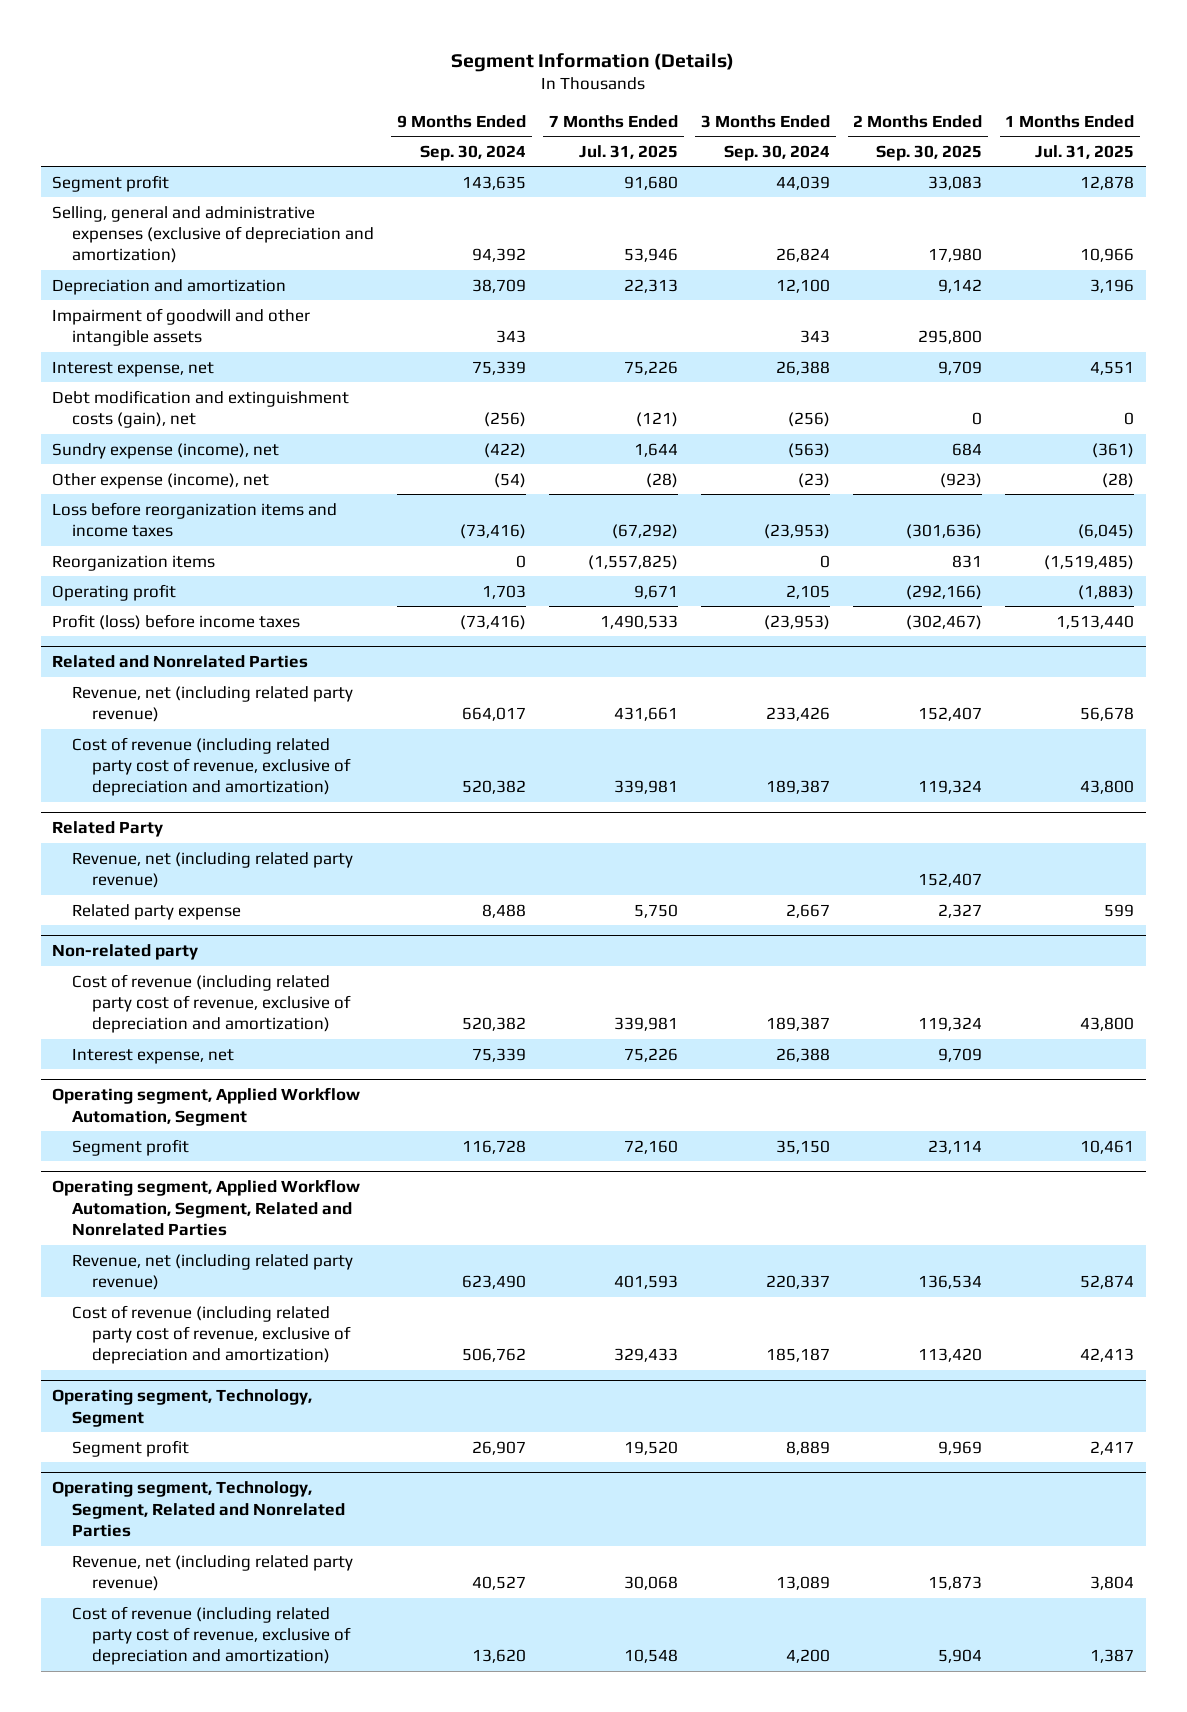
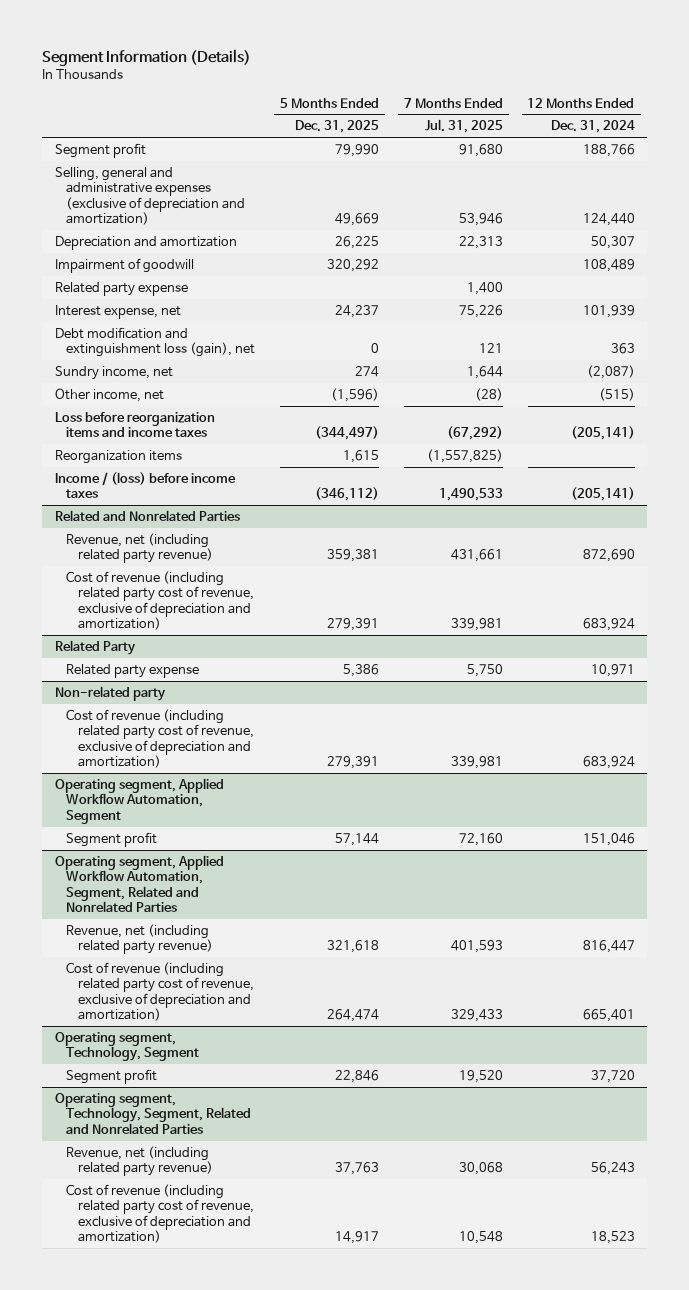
- | 9 Months Ended Sep. 30, 2024 | 7 Months Ended Jul. 31, 2025 | 3 Months Ended Sep. 30, 2024 | 2 Months Ended Sep. 30, 2025 | 1 Months Ended Jul. 31, 2025
+ | 5 Months Ended Dec. 31, 2025 | 7 Months Ended Jul. 31, 2025 | 12 Months Ended Dec. 31, 2024
- Impairment of goodwill and other intangible assets | 343 | | 343 | 295,800 |
+ Impairment of goodwill | 320,292 | | 108,489
+ Related party expense | | 1,400 |
- Debt modification and extinguishment costs (gain), net | (256) | (121) | (256) | 0 | 0
- Sundry expense (income), net | (422) | 1,644 | (563) | 684 | (361)
- Other expense (income), net | (54) | (28) | (23) | (923) | (28)
+ Debt modification and extinguishment loss (gain), net | 0 | 121 | 363
+ Sundry income, net | 274 | 1,644 | (2,087)
+ Other income, net | (1,596) | (28) | (515)
- Operating profit | 1,703 | 9,671 | 2,105 | (292,166) | (1,883)
- Profit (loss) before income taxes | (73,416) | 1,490,533 | (23,953) | (302,467) | 1,513,440
+ Income / (loss) before income taxes | (346,112) | 1,490,533 | (205,141)
@ Related Party
- Revenue, net (including related party revenue) | | | | 152,407 |
@ Non-related party
- Interest expense, net | 75,339 | 75,226 | 26,388 | 9,709 |

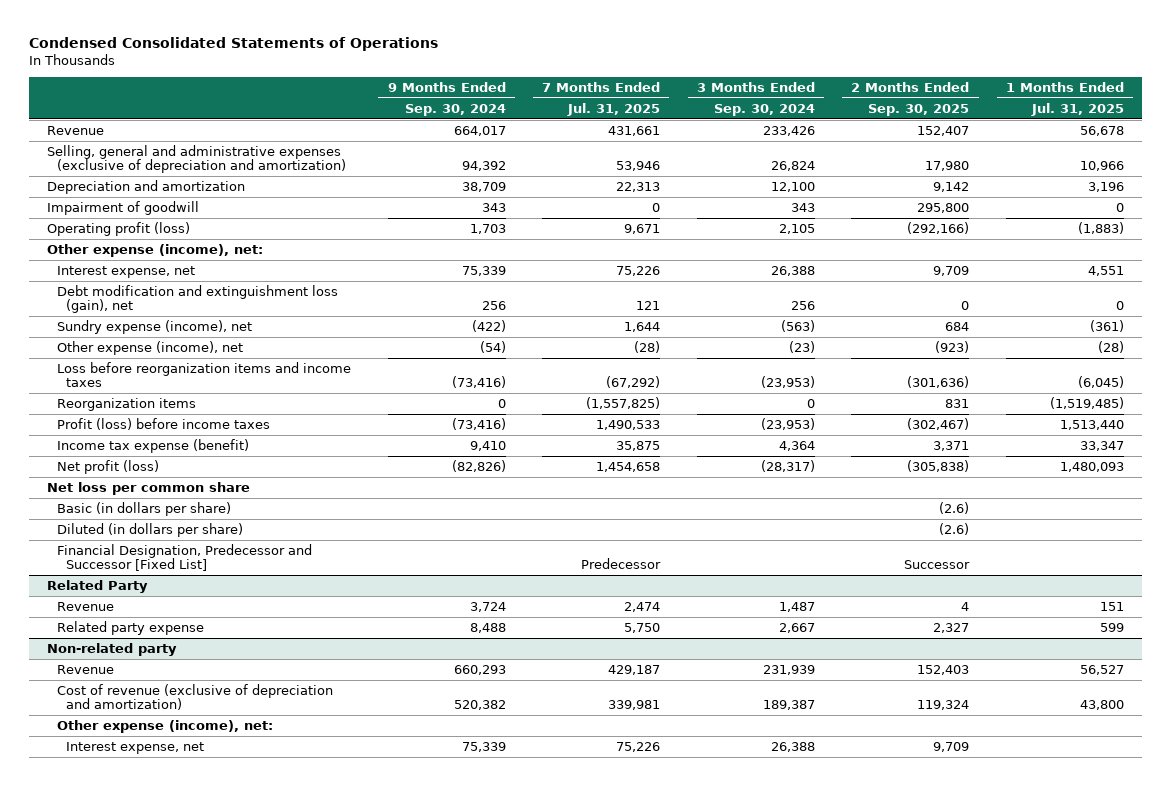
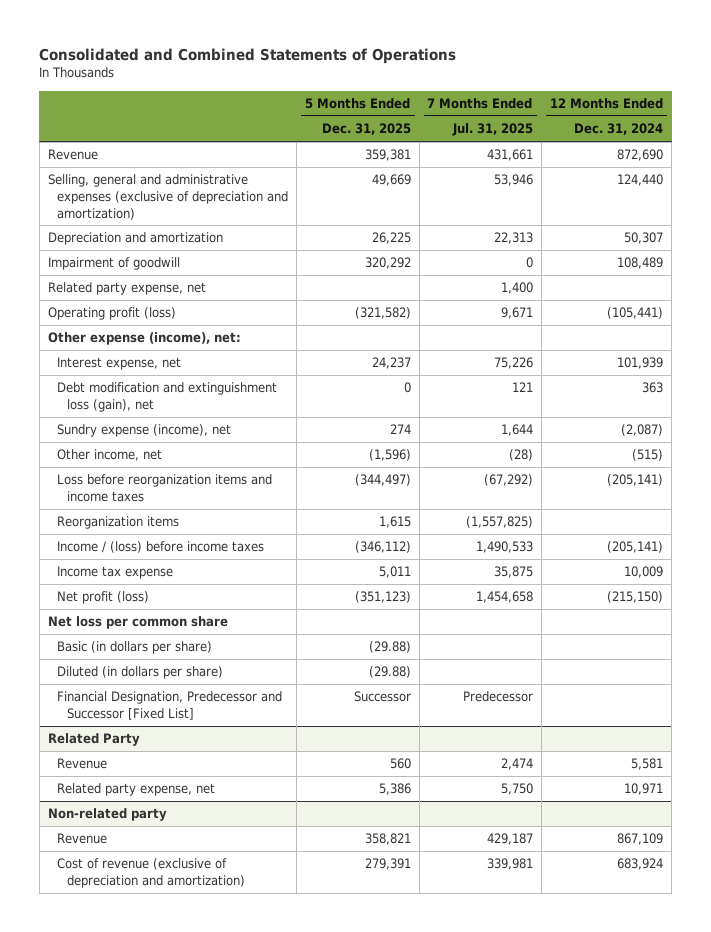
- Condensed Consolidated Statements of Operations
+ Consolidated and Combined Statements of Operations
- | 9 Months Ended Sep. 30, 2024 | 7 Months Ended Jul. 31, 2025 | 3 Months Ended Sep. 30, 2024 | 2 Months Ended Sep. 30, 2025 | 1 Months Ended Jul. 31, 2025
+ | 5 Months Ended Dec. 31, 2025 | 7 Months Ended Jul. 31, 2025 | 12 Months Ended Dec. 31, 2024
+ Related party expense, net | | 1,400 |
- Other expense (income), net | (54) | (28) | (23) | (923) | (28)
+ Other income, net | (1,596) | (28) | (515)
- Profit (loss) before income taxes | (73,416) | 1,490,533 | (23,953) | (302,467) | 1,513,440
- Income tax expense (benefit) | 9,410 | 35,875 | 4,364 | 3,371 | 33,347
+ Income / (loss) before income taxes | (346,112) | 1,490,533 | (205,141)
+ Income tax expense | 5,011 | 35,875 | 10,009
@ Related Party
- Related party expense | 8,488 | 5,750 | 2,667 | 2,327 | 599
+ Related party expense, net | 5,386 | 5,750 | 10,971
@ Non-related party
- Other expense (income), net:
- Interest expense, net | 75,339 | 75,226 | 26,388 | 9,709 |

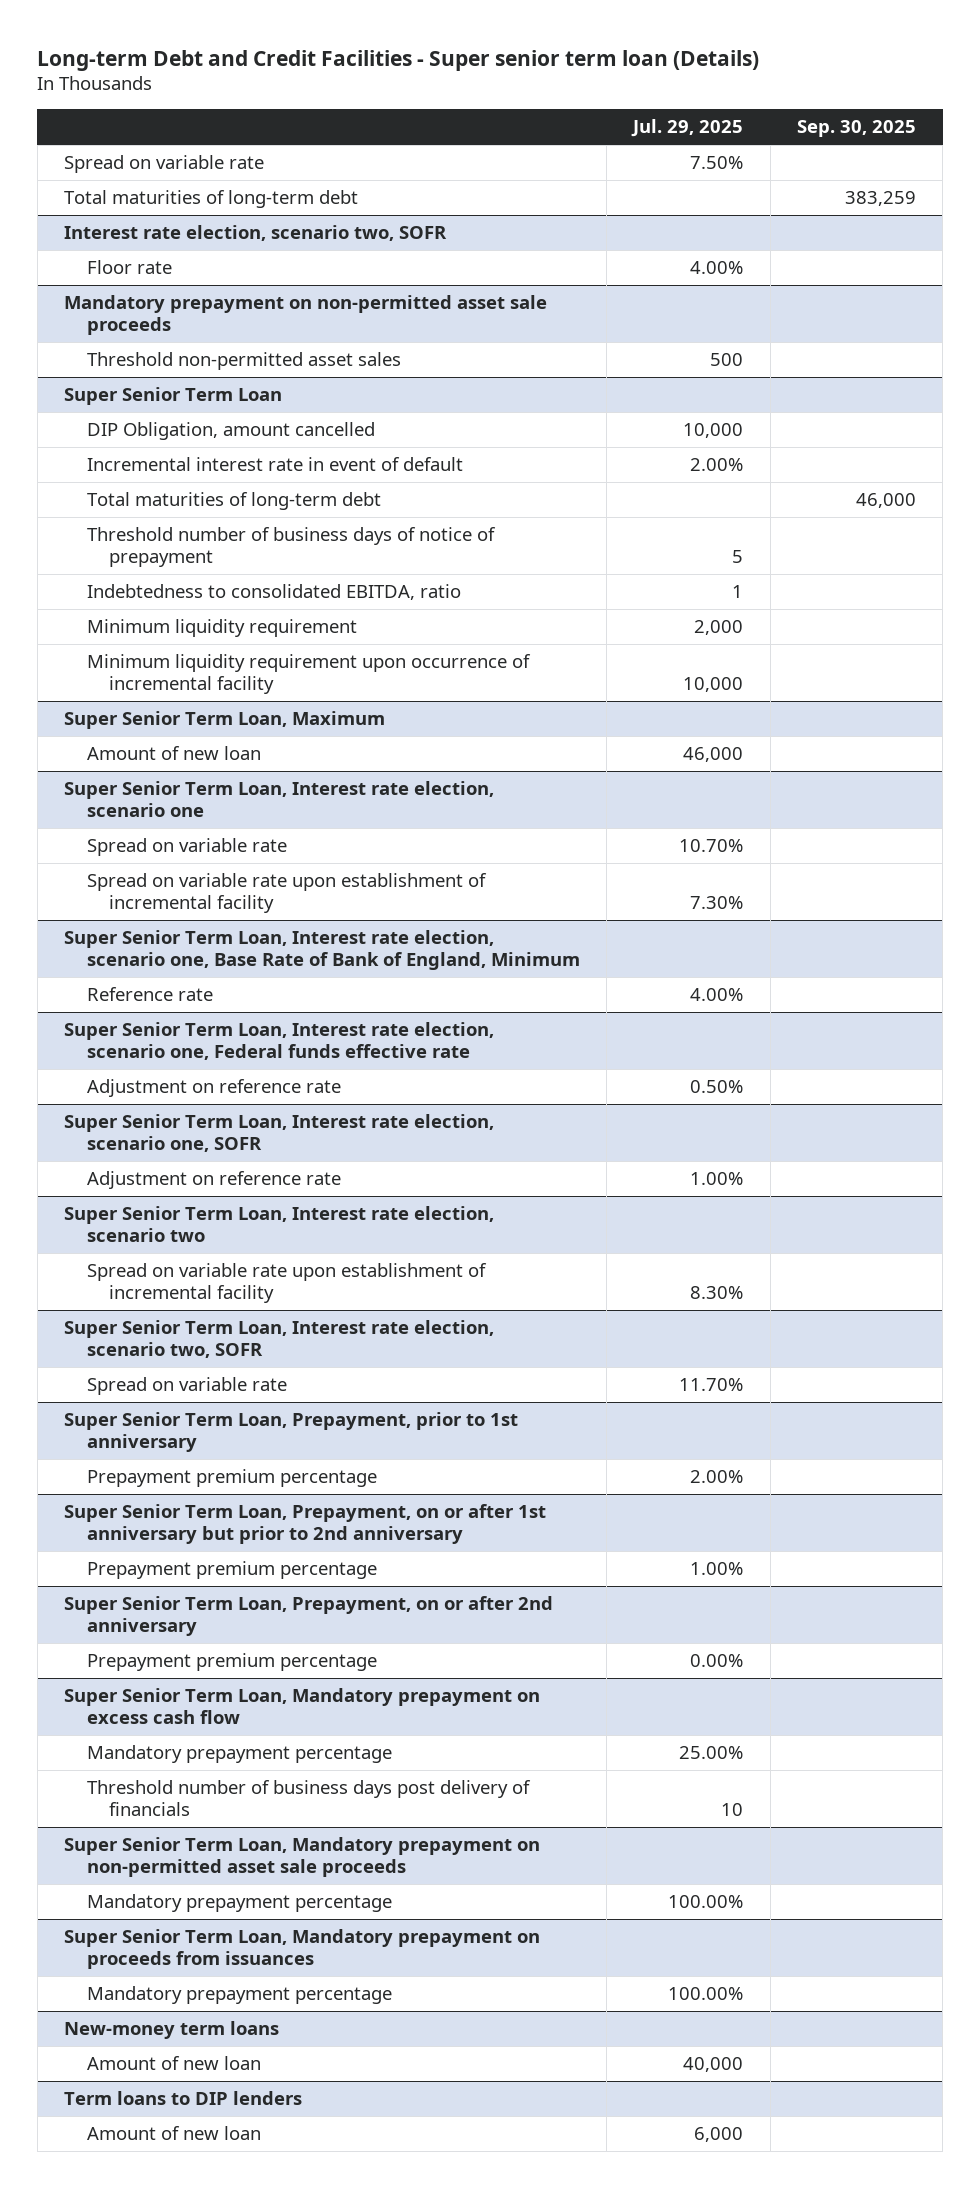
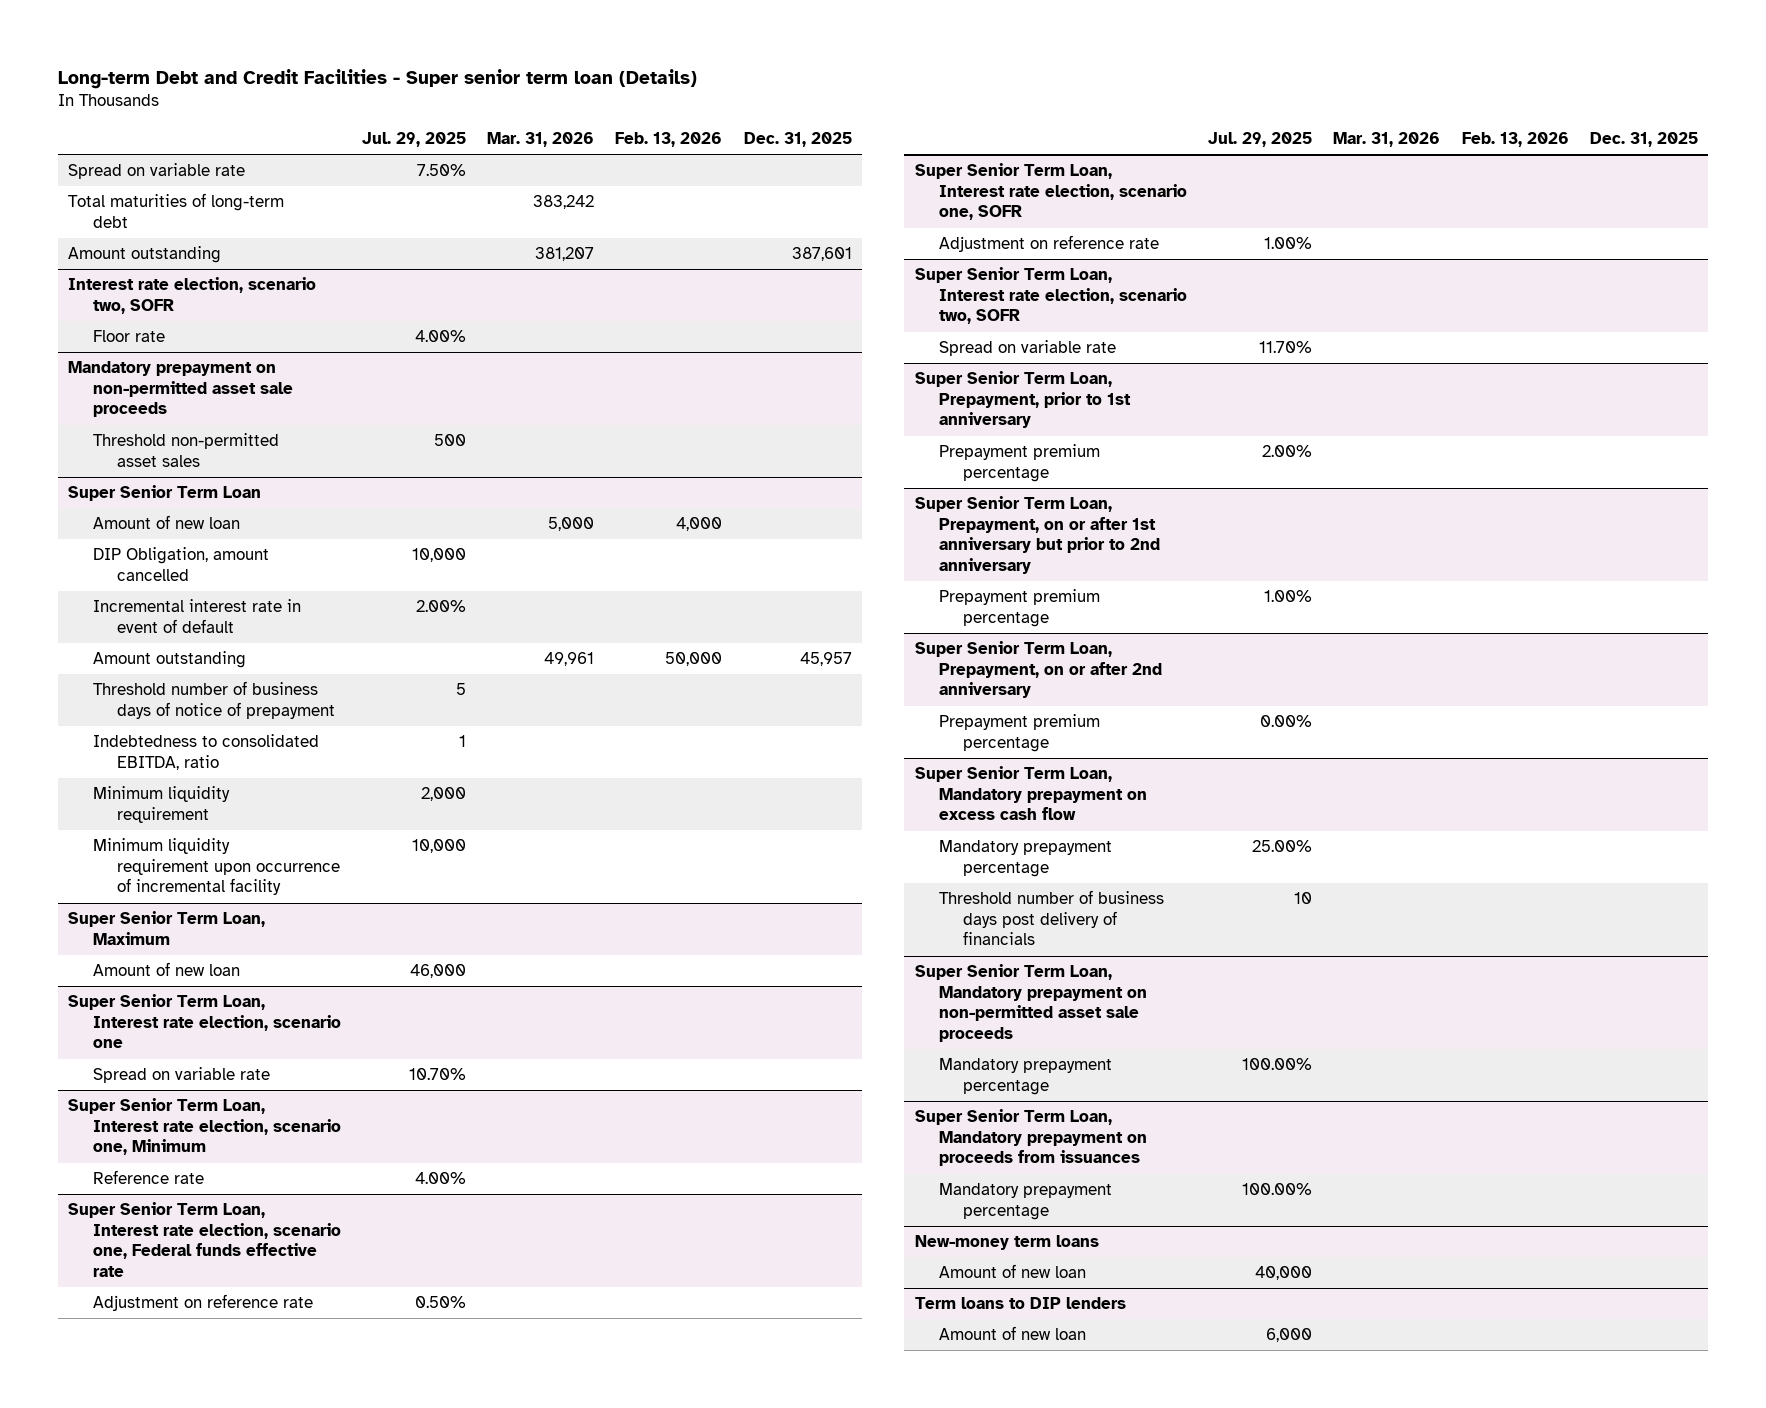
- | Jul. 29, 2025 | Sep. 30, 2025
+ | Jul. 29, 2025 | Mar. 31, 2026 | Feb. 13, 2026 | Dec. 31, 2025
+ Amount outstanding | | 381,207 | | 387,601
@ Super Senior Term Loan
+ Amount of new loan | | 5,000 | 4,000 |
- Total maturities of long-term debt | | 46,000
+ Amount outstanding | | 49,961 | 50,000 | 45,957
@ Super Senior Term Loan, Interest rate election, scenario one
- Spread on variable rate upon establishment of incremental facility | 7.30% |
- Super Senior Term Loan, Interest rate election, scenario one, Base Rate of Bank of England, Minimum
+ Super Senior Term Loan, Interest rate election, scenario one, Minimum
- Super Senior Term Loan, Interest rate election, scenario two
- Spread on variable rate upon establishment of incremental facility | 8.30% |

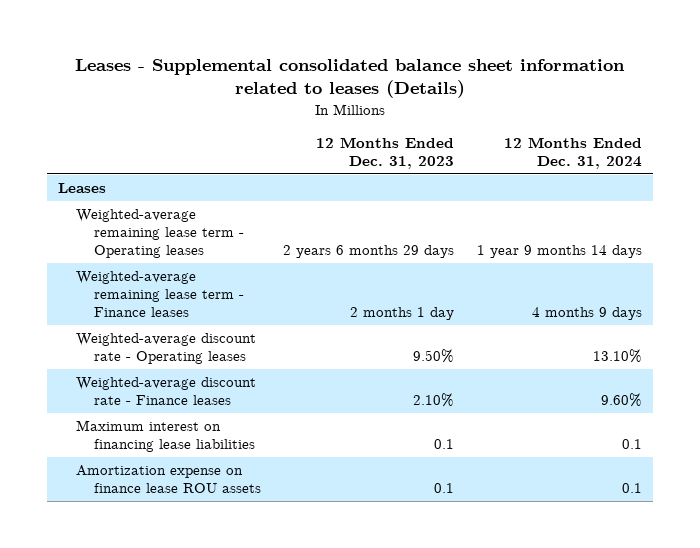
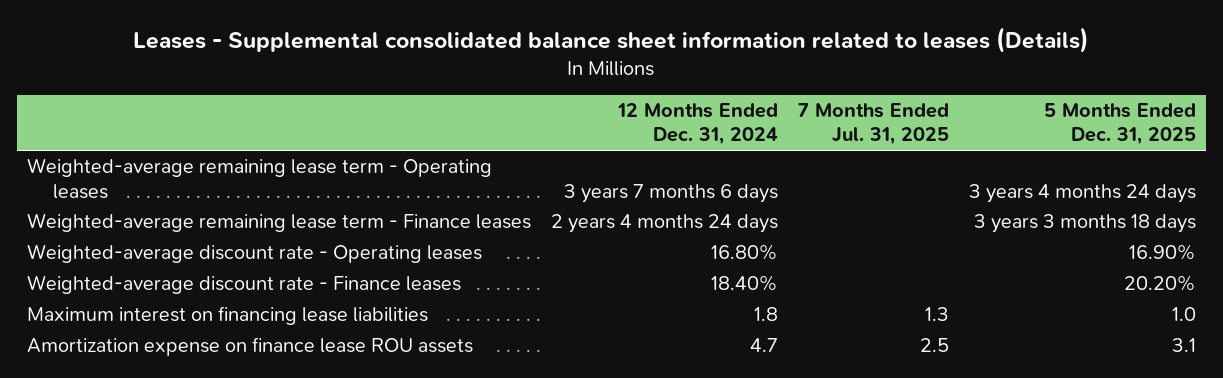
- | 12 Months Ended Dec. 31, 2023 | 12 Months Ended Dec. 31, 2024
+ | 12 Months Ended Dec. 31, 2024 | 7 Months Ended Jul. 31, 2025 | 5 Months Ended Dec. 31, 2025
- Leases
- Weighted-average remaining lease term - Operating leases | 2 years 6 months 29 days | 1 year 9 months 14 days
- Weighted-average remaining lease term - Finance leases | 2 months 1 day | 4 months 9 days
- Weighted-average discount rate - Operating leases | 9.50% | 13.10%
- Weighted-average discount rate - Finance leases | 2.10% | 9.60%
- Maximum interest on financing lease liabilities | 0.1 | 0.1
- Amortization expense on finance lease ROU assets | 0.1 | 0.1
+ Weighted-average remaining lease term - Operating leases | 3 years 7 months 6 days | | 3 years 4 months 24 days
+ Weighted-average remaining lease term - Finance leases | 2 years 4 months 24 days | | 3 years 3 months 18 days
+ Weighted-average discount rate - Operating leases | 16.80% | | 16.90%
+ Weighted-average discount rate - Finance leases | 18.40% | | 20.20%
+ Maximum interest on financing lease liabilities | 1.8 | 1.3 | 1.0
+ Amortization expense on finance lease ROU assets | 4.7 | 2.5 | 3.1

